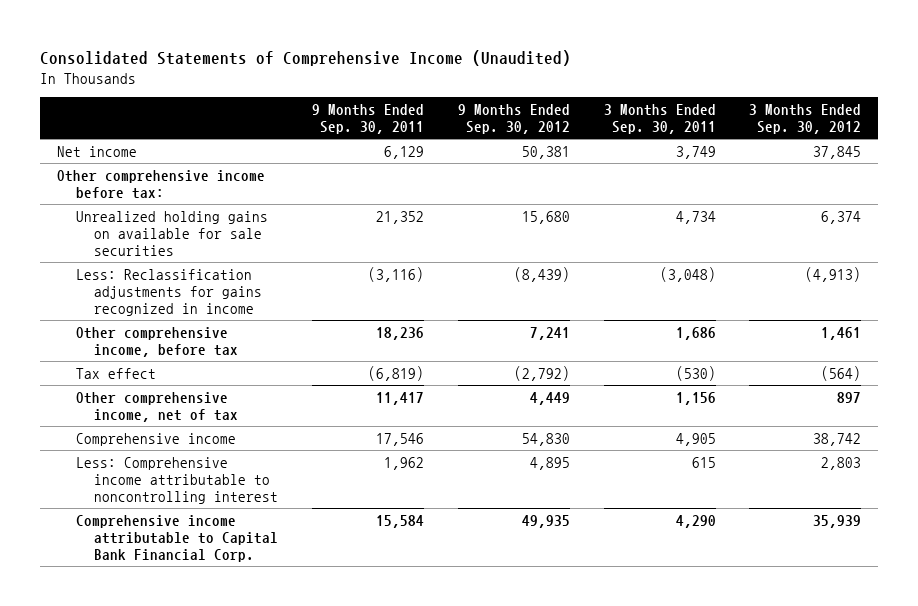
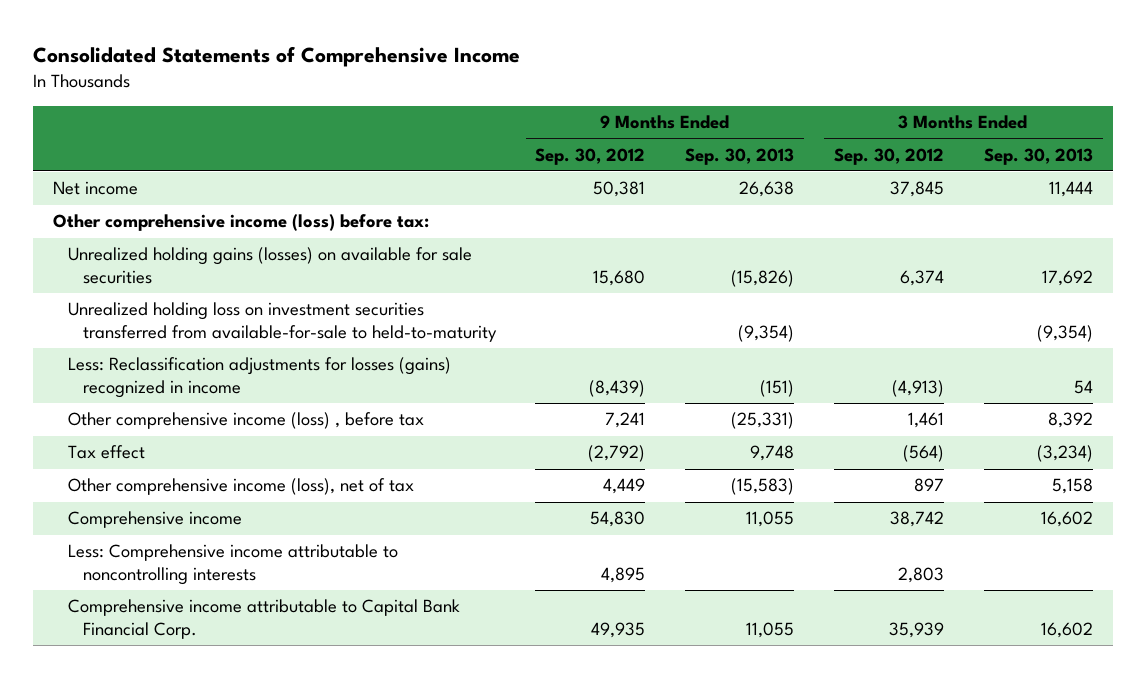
- Consolidated Statements of Comprehensive Income (Unaudited)
+ Consolidated Statements of Comprehensive Income
- | 9 Months Ended Sep. 30, 2011 | 9 Months Ended Sep. 30, 2012 | 3 Months Ended Sep. 30, 2011 | 3 Months Ended Sep. 30, 2012
+ | 9 Months Ended Sep. 30, 2012 | 9 Months Ended Sep. 30, 2013 | 3 Months Ended Sep. 30, 2012 | 3 Months Ended Sep. 30, 2013
- Other comprehensive income before tax:
- Unrealized holding gains on available for sale securities | 21,352 | 15,680 | 4,734 | 6,374
- Less: Reclassification adjustments for gains recognized in income | (3,116) | (8,439) | (3,048) | (4,913)
- Other comprehensive income, before tax | 18,236 | 7,241 | 1,686 | 1,461
+ Other comprehensive income (loss) before tax:
+ Unrealized holding gains (losses) on available for sale securities | 15,680 | (15,826) | 6,374 | 17,692
+ Unrealized holding loss on investment securities transferred from available-for-sale to held-to-maturity | | (9,354) | | (9,354)
+ Less: Reclassification adjustments for losses (gains) recognized in income | (8,439) | (151) | (4,913) | 54
+ Other comprehensive income (loss) , before tax | 7,241 | (25,331) | 1,461 | 8,392
- Other comprehensive income, net of tax | 11,417 | 4,449 | 1,156 | 897
+ Other comprehensive income (loss), net of tax | 4,449 | (15,583) | 897 | 5,158
- Less: Comprehensive income attributable to noncontrolling interest | 1,962 | 4,895 | 615 | 2,803
+ Less: Comprehensive income attributable to noncontrolling interests | 4,895 | | 2,803 |

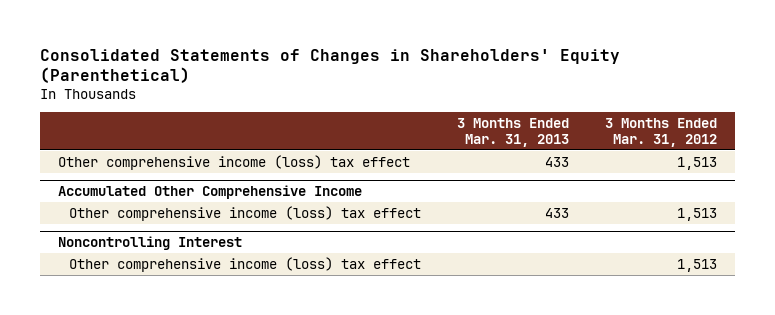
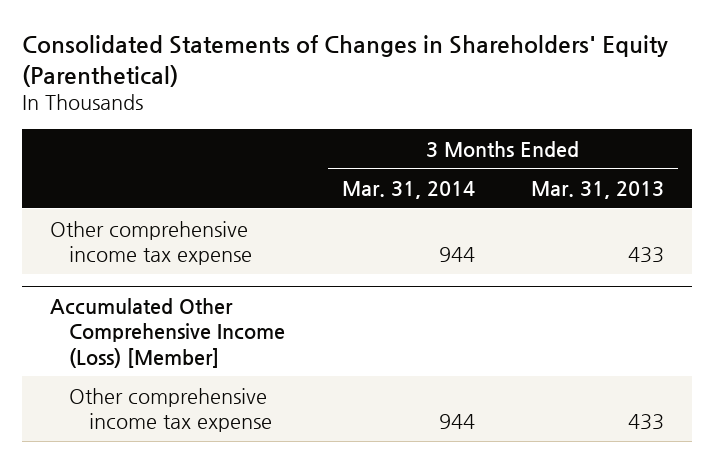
- | 3 Months Ended Mar. 31, 2013 | 3 Months Ended Mar. 31, 2012
+ | 3 Months Ended Mar. 31, 2014 | 3 Months Ended Mar. 31, 2013
- Other comprehensive income (loss) tax effect | 433 | 1,513
- Accumulated Other Comprehensive Income
- Other comprehensive income (loss) tax effect | 433 | 1,513
- Noncontrolling Interest
- Other comprehensive income (loss) tax effect | | 1,513
+ Other comprehensive income tax expense | 944 | 433
+ Accumulated Other Comprehensive Income (Loss) [Member]
+ Other comprehensive income tax expense | 944 | 433

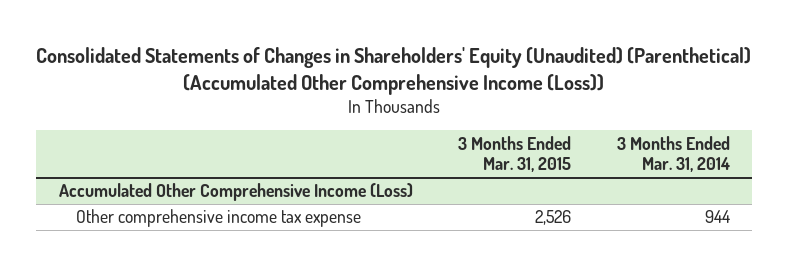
- Consolidated Statements of Changes in Shareholders' Equity (Parenthetical)
+ Consolidated Statements of Changes in Shareholders' Equity (Unaudited) (Parenthetical) (Accumulated Other Comprehensive Income (Loss))
- | 3 Months Ended Mar. 31, 2014 | 3 Months Ended Mar. 31, 2013
+ | 3 Months Ended Mar. 31, 2015 | 3 Months Ended Mar. 31, 2014
- Other comprehensive income tax expense | 944 | 433
- Accumulated Other Comprehensive Income (Loss) [Member]
+ Accumulated Other Comprehensive Income (Loss)

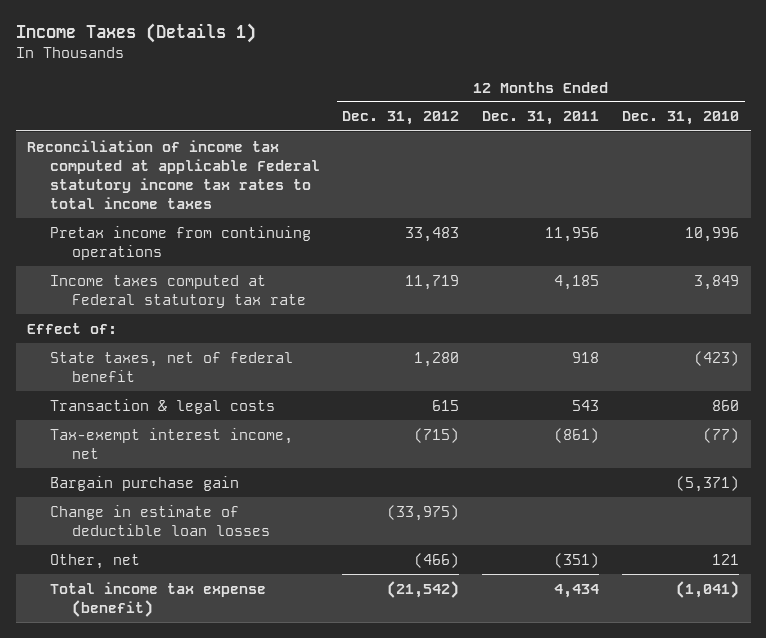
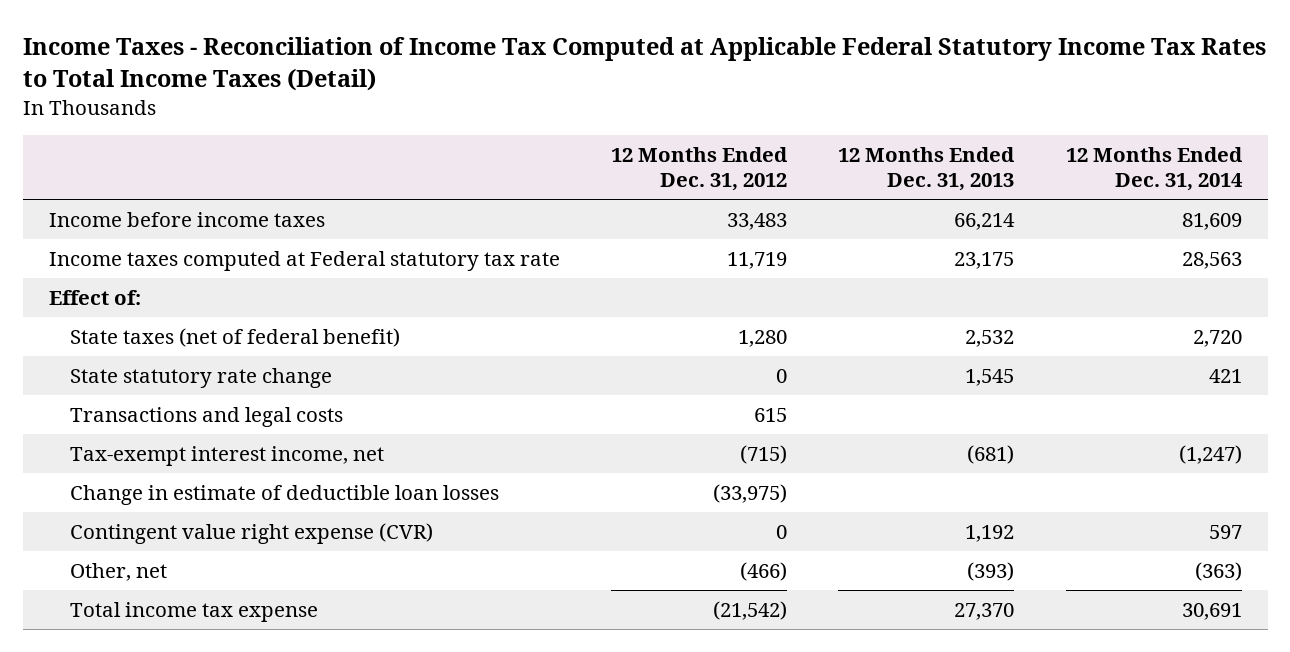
- Income Taxes (Details 1)
+ Income Taxes - Reconciliation of Income Tax Computed at Applicable Federal Statutory Income Tax Rates to Total Income Taxes (Detail)
- | 12 Months Ended Dec. 31, 2012 | 12 Months Ended Dec. 31, 2011 | 12 Months Ended Dec. 31, 2010
+ | 12 Months Ended Dec. 31, 2012 | 12 Months Ended Dec. 31, 2013 | 12 Months Ended Dec. 31, 2014
- Reconciliation of income tax computed at applicable Federal statutory income tax rates to total income taxes
- Pretax income from continuing operations | 33,483 | 11,956 | 10,996
+ Income before income taxes | 33,483 | 66,214 | 81,609
- State taxes, net of federal benefit | 1,280 | 918 | (423)
- Transaction & legal costs | 615 | 543 | 860
+ State taxes (net of federal benefit) | 1,280 | 2,532 | 2,720
+ State statutory rate change | 0 | 1,545 | 421
+ Transactions and legal costs | 615 | |
- Bargain purchase gain | | | (5,371)
+ Contingent value right expense (CVR) | 0 | 1,192 | 597
- Total income tax expense (benefit) | (21,542) | 4,434 | (1,041)
+ Total income tax expense | (21,542) | 27,370 | 30,691

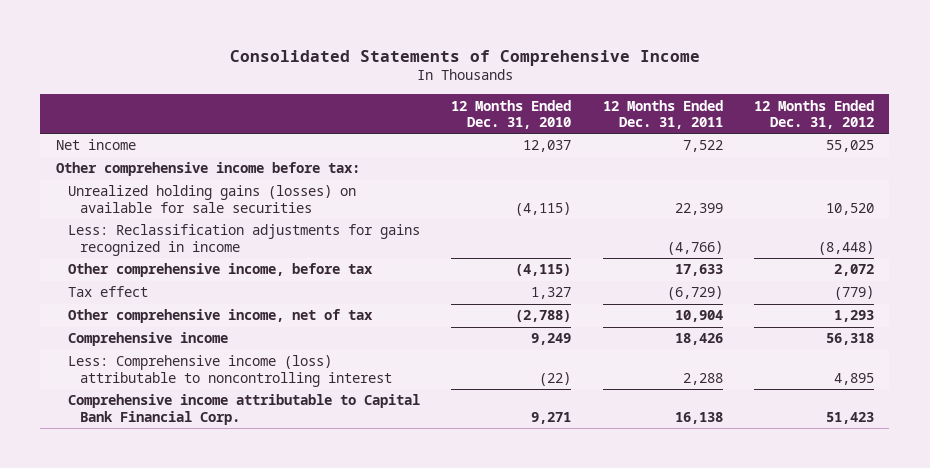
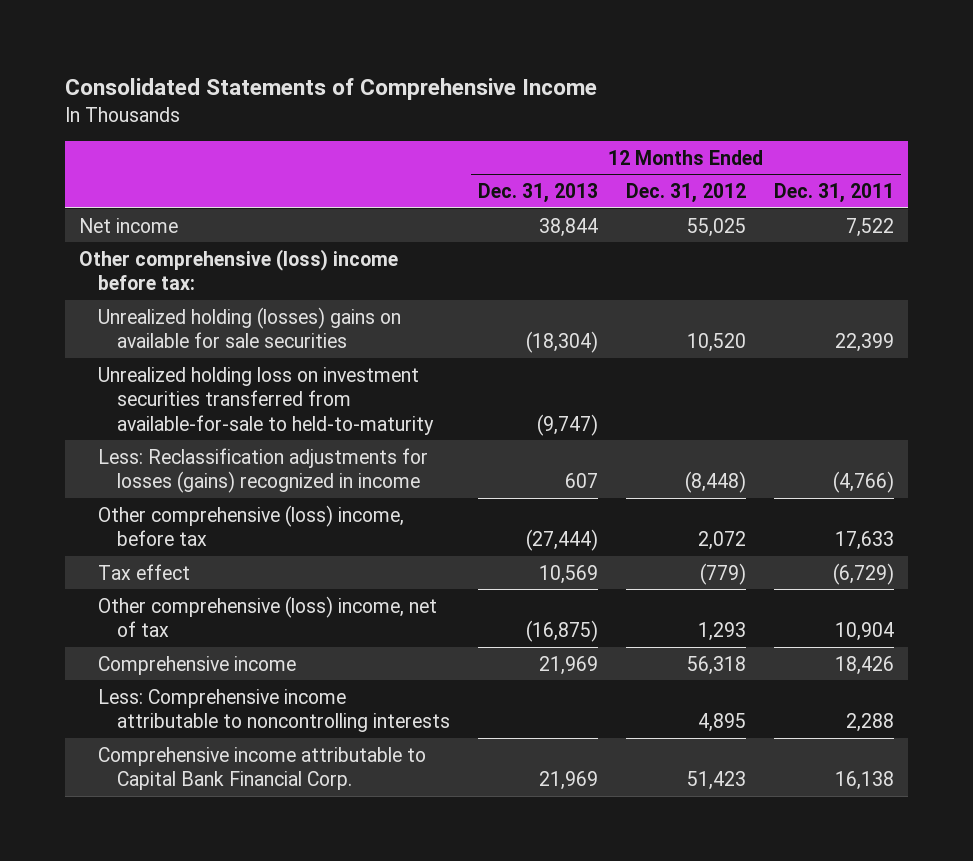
- | 12 Months Ended Dec. 31, 2010 | 12 Months Ended Dec. 31, 2011 | 12 Months Ended Dec. 31, 2012
+ | 12 Months Ended Dec. 31, 2013 | 12 Months Ended Dec. 31, 2012 | 12 Months Ended Dec. 31, 2011
- Other comprehensive income before tax:
- Unrealized holding gains (losses) on available for sale securities | (4,115) | 22,399 | 10,520
- Less: Reclassification adjustments for gains recognized in income | | (4,766) | (8,448)
- Other comprehensive income, before tax | (4,115) | 17,633 | 2,072
+ Other comprehensive (loss) income before tax:
+ Unrealized holding (losses) gains on available for sale securities | (18,304) | 10,520 | 22,399
+ Unrealized holding loss on investment securities transferred from available-for-sale to held-to-maturity | (9,747) | |
+ Less: Reclassification adjustments for losses (gains) recognized in income | 607 | (8,448) | (4,766)
+ Other comprehensive (loss) income, before tax | (27,444) | 2,072 | 17,633
- Other comprehensive income, net of tax | (2,788) | 10,904 | 1,293
+ Other comprehensive (loss) income, net of tax | (16,875) | 1,293 | 10,904
- Less: Comprehensive income (loss) attributable to noncontrolling interest | (22) | 2,288 | 4,895
+ Less: Comprehensive income attributable to noncontrolling interests | | 4,895 | 2,288

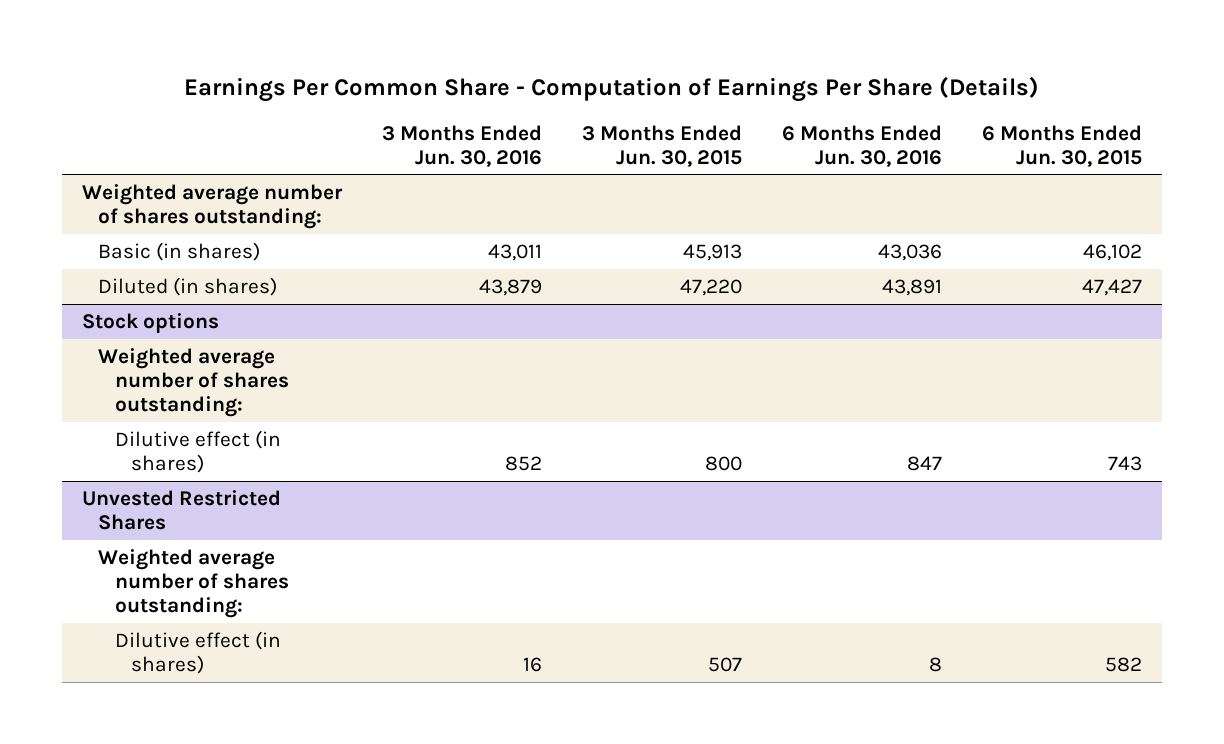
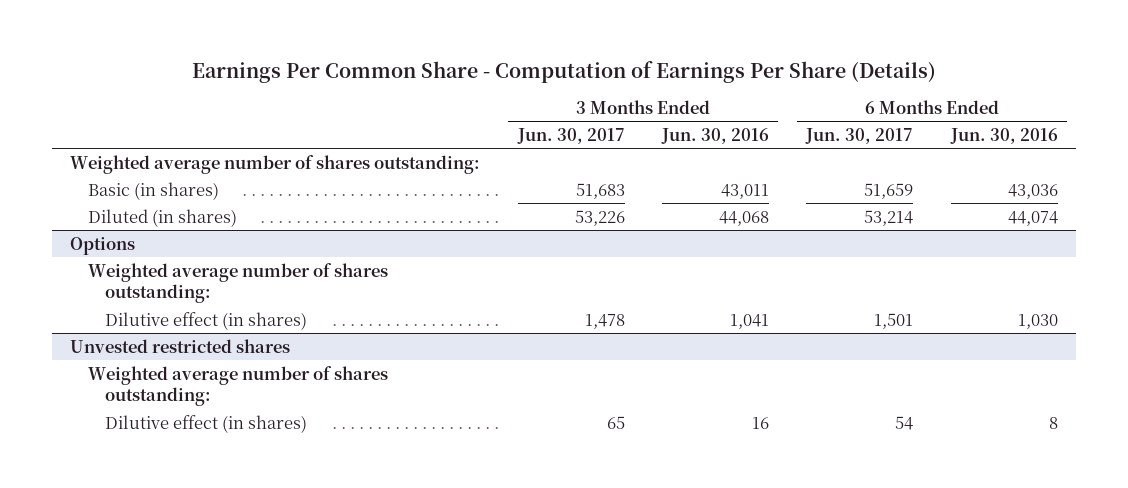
- | 3 Months Ended Jun. 30, 2016 | 3 Months Ended Jun. 30, 2015 | 6 Months Ended Jun. 30, 2016 | 6 Months Ended Jun. 30, 2015
+ | 3 Months Ended Jun. 30, 2017 | 3 Months Ended Jun. 30, 2016 | 6 Months Ended Jun. 30, 2017 | 6 Months Ended Jun. 30, 2016
- Diluted (in shares) | 43,879 | 47,220 | 43,891 | 47,427
- Stock options
+ Diluted (in shares) | 53,226 | 44,068 | 53,214 | 44,074
+ Options
- Dilutive effect (in shares) | 852 | 800 | 847 | 743
- Unvested Restricted Shares
+ Dilutive effect (in shares) | 1,478 | 1,041 | 1,501 | 1,030
+ Unvested restricted shares

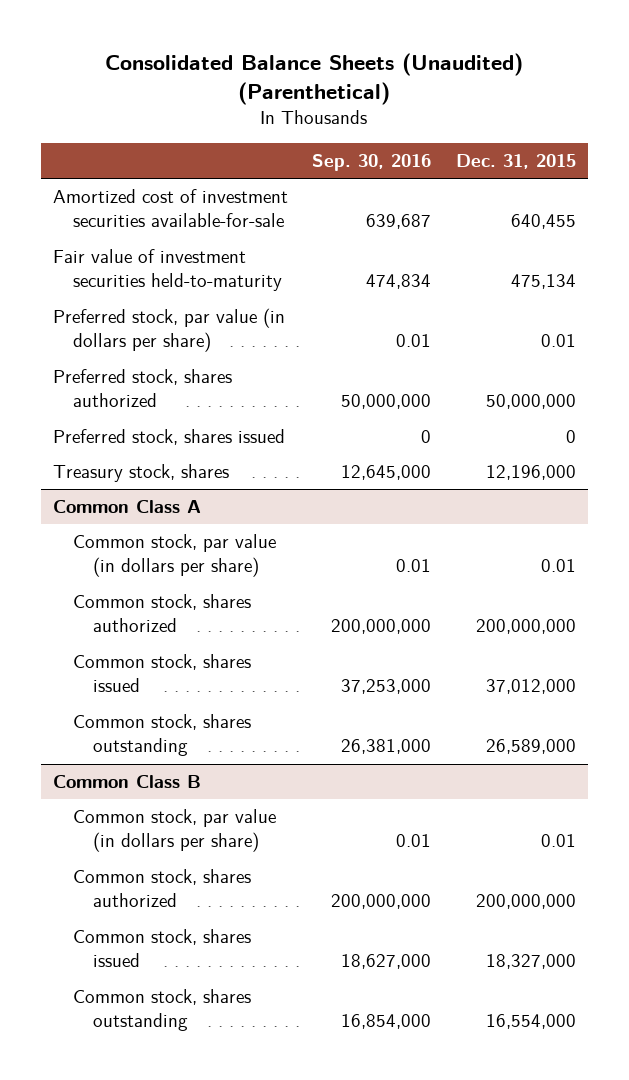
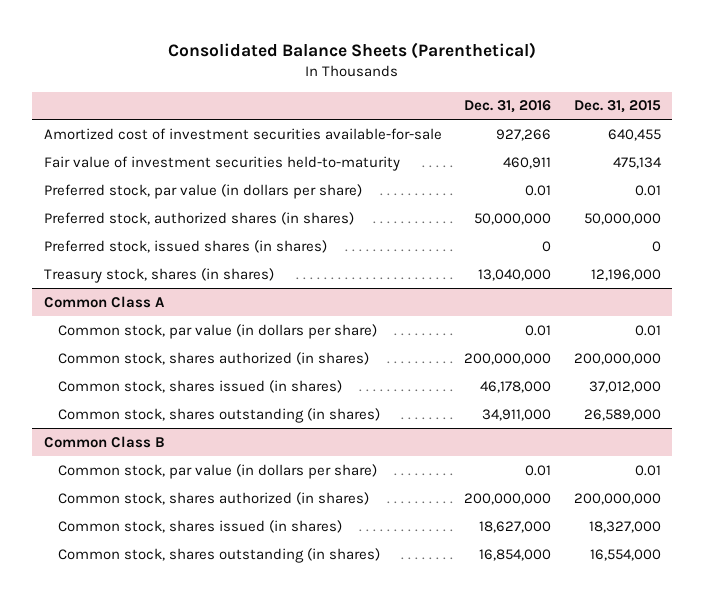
- Consolidated Balance Sheets (Unaudited) (Parenthetical)
+ Consolidated Balance Sheets (Parenthetical)
- | Sep. 30, 2016 | Dec. 31, 2015
+ | Dec. 31, 2016 | Dec. 31, 2015
- Preferred stock, shares authorized | 50,000,000 | 50,000,000
- Preferred stock, shares issued | 0 | 0
- Treasury stock, shares | 12,645,000 | 12,196,000
+ Preferred stock, authorized shares (in shares) | 50,000,000 | 50,000,000
+ Preferred stock, issued shares (in shares) | 0 | 0
+ Treasury stock, shares (in shares) | 13,040,000 | 12,196,000
@ Common Class A
- Common stock, shares authorized | 200,000,000 | 200,000,000
- Common stock, shares issued | 37,253,000 | 37,012,000
- Common stock, shares outstanding | 26,381,000 | 26,589,000
+ Common stock, shares authorized (in shares) | 200,000,000 | 200,000,000
+ Common stock, shares issued (in shares) | 46,178,000 | 37,012,000
+ Common stock, shares outstanding (in shares) | 34,911,000 | 26,589,000
@ Common Class B
- Common stock, shares authorized | 200,000,000 | 200,000,000
- Common stock, shares issued | 18,627,000 | 18,327,000
- Common stock, shares outstanding | 16,854,000 | 16,554,000
+ Common stock, shares authorized (in shares) | 200,000,000 | 200,000,000
+ Common stock, shares issued (in shares) | 18,627,000 | 18,327,000
+ Common stock, shares outstanding (in shares) | 16,854,000 | 16,554,000

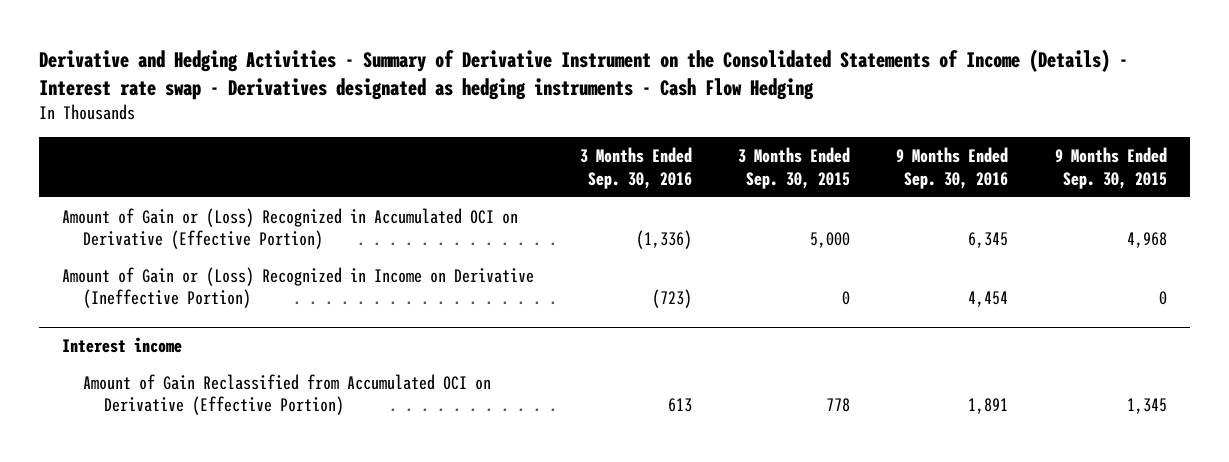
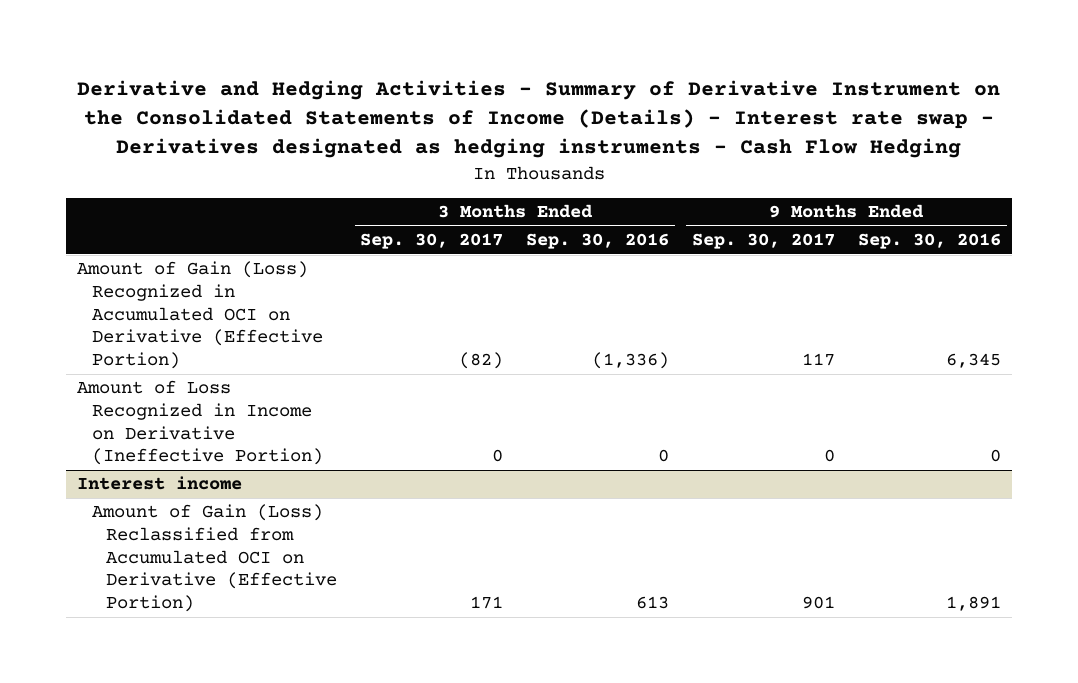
- | 3 Months Ended Sep. 30, 2016 | 3 Months Ended Sep. 30, 2015 | 9 Months Ended Sep. 30, 2016 | 9 Months Ended Sep. 30, 2015
+ | 3 Months Ended Sep. 30, 2017 | 3 Months Ended Sep. 30, 2016 | 9 Months Ended Sep. 30, 2017 | 9 Months Ended Sep. 30, 2016
- Amount of Gain or (Loss) Recognized in Accumulated OCI on Derivative (Effective Portion) | (1,336) | 5,000 | 6,345 | 4,968
- Amount of Gain or (Loss) Recognized in Income on Derivative (Ineffective Portion) | (723) | 0 | 4,454 | 0
+ Amount of Gain (Loss) Recognized in Accumulated OCI on Derivative (Effective Portion) | (82) | (1,336) | 117 | 6,345
+ Amount of Loss Recognized in Income on Derivative (Ineffective Portion) | 0 | 0 | 0 | 0
@ Interest income
- Amount of Gain Reclassified from Accumulated OCI on Derivative (Effective Portion) | 613 | 778 | 1,891 | 1,345
+ Amount of Gain (Loss) Reclassified from Accumulated OCI on Derivative (Effective Portion) | 171 | 613 | 901 | 1,891

